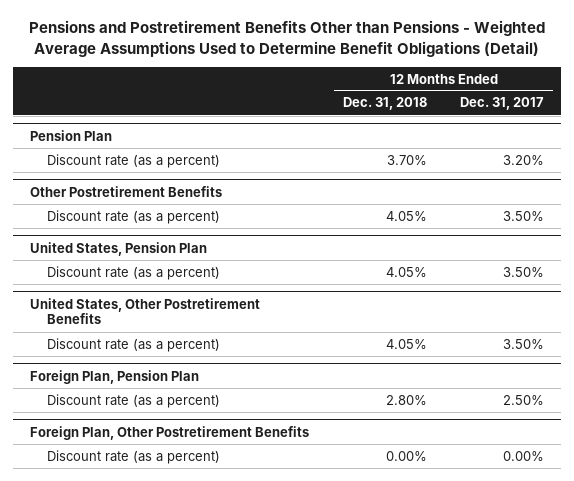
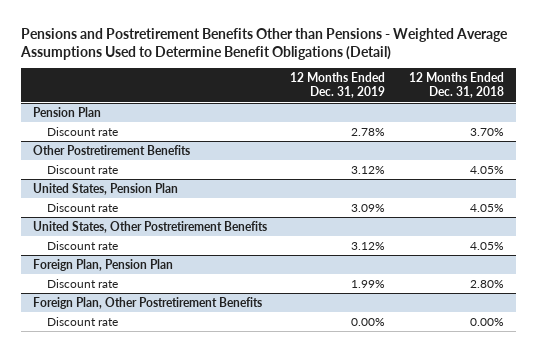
- | 12 Months Ended Dec. 31, 2018 | 12 Months Ended Dec. 31, 2017
+ | 12 Months Ended Dec. 31, 2019 | 12 Months Ended Dec. 31, 2018
@ Pension Plan
- Discount rate (as a percent) | 3.70% | 3.20%
+ Discount rate | 2.78% | 3.70%
@ Other Postretirement Benefits
- Discount rate (as a percent) | 4.05% | 3.50%
+ Discount rate | 3.12% | 4.05%
@ United States, Pension Plan
- Discount rate (as a percent) | 4.05% | 3.50%
+ Discount rate | 3.09% | 4.05%
@ United States, Other Postretirement Benefits
- Discount rate (as a percent) | 4.05% | 3.50%
+ Discount rate | 3.12% | 4.05%
@ Foreign Plan, Pension Plan
- Discount rate (as a percent) | 2.80% | 2.50%
+ Discount rate | 1.99% | 2.80%
@ Foreign Plan, Other Postretirement Benefits
- Discount rate (as a percent) | 0.00% | 0.00%
+ Discount rate | 0.00% | 0.00%

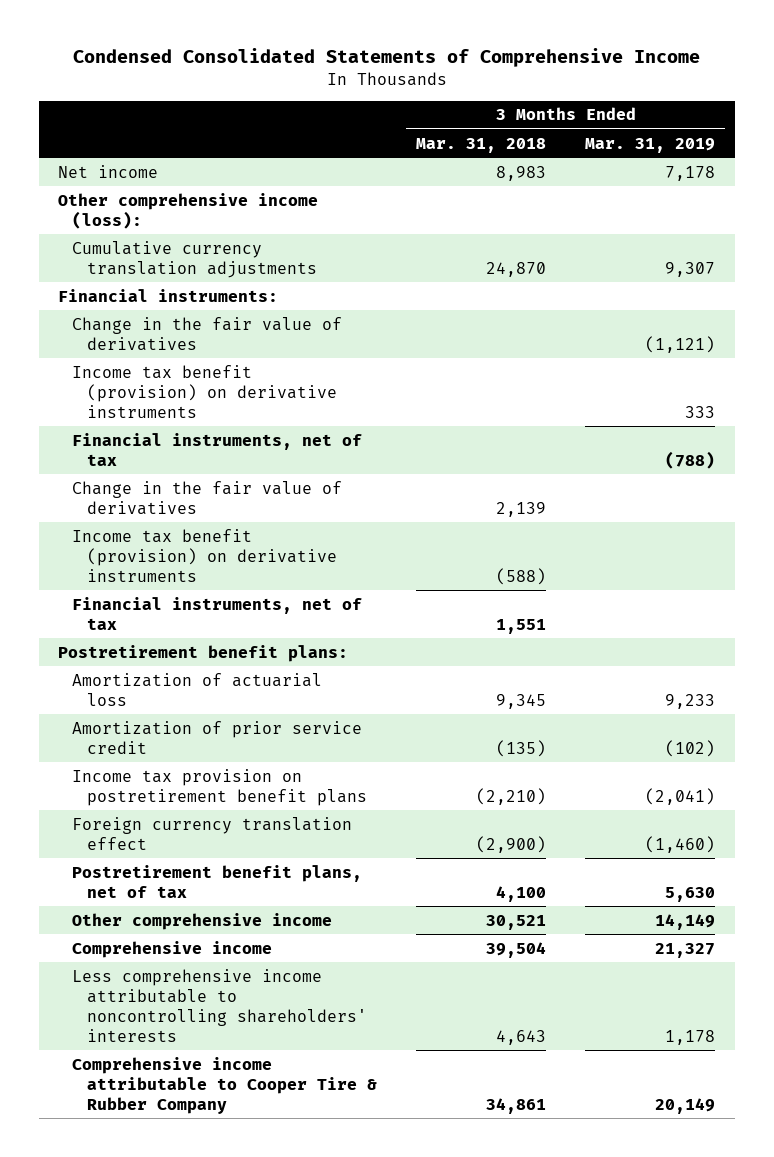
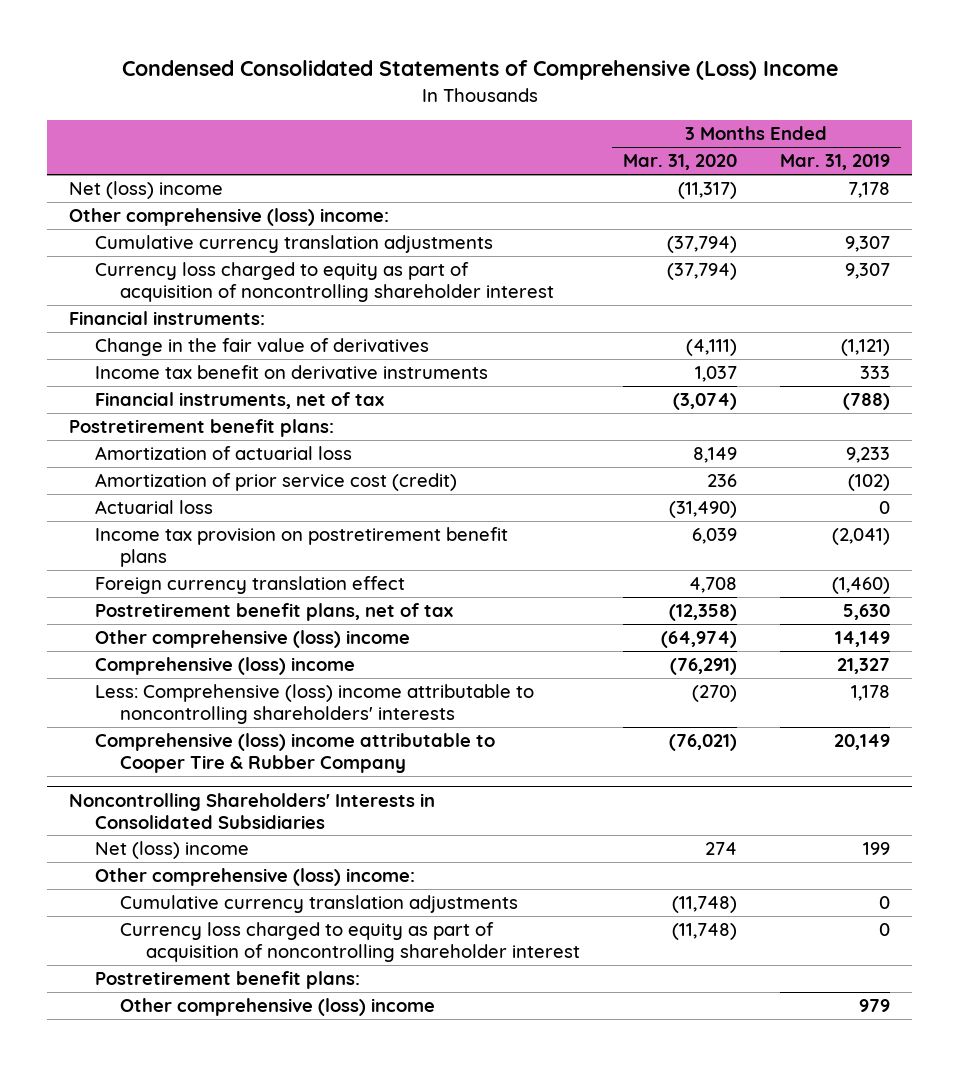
- Condensed Consolidated Statements of Comprehensive Income
+ Condensed Consolidated Statements of Comprehensive (Loss) Income
- | 3 Months Ended Mar. 31, 2018 | 3 Months Ended Mar. 31, 2019
+ | 3 Months Ended Mar. 31, 2020 | 3 Months Ended Mar. 31, 2019
- Net income | 8,983 | 7,178
- Other comprehensive income (loss):
+ Net (loss) income | (11,317) | 7,178
+ Other comprehensive (loss) income:
+ Currency loss charged to equity as part of acquisition of noncontrolling shareholder interest | (37,794) | 9,307
- Income tax benefit (provision) on derivative instruments | | 333
+ Income tax benefit on derivative instruments | 1,037 | 333
- Change in the fair value of derivatives | 2,139 |
- Income tax benefit (provision) on derivative instruments | (588) |
- Financial instruments, net of tax | 1,551 |
- Amortization of prior service credit | (135) | (102)
+ Amortization of prior service cost (credit) | 236 | (102)
+ Actuarial loss | (31,490) | 0
- Other comprehensive income | 30,521 | 14,149
- Comprehensive income | 39,504 | 21,327
- Less comprehensive income attributable to noncontrolling shareholders' interests | 4,643 | 1,178
- Comprehensive income attributable to Cooper Tire & Rubber Company | 34,861 | 20,149
+ Other comprehensive (loss) income | (64,974) | 14,149
+ Comprehensive (loss) income | (76,291) | 21,327
+ Less: Comprehensive (loss) income attributable to noncontrolling shareholders' interests | (270) | 1,178
+ Comprehensive (loss) income attributable to Cooper Tire & Rubber Company | (76,021) | 20,149
+ Noncontrolling Shareholders' Interests in Consolidated Subsidiaries
+ Net (loss) income | 274 | 199
+ Other comprehensive (loss) income:
+ Cumulative currency translation adjustments | (11,748) | 0
+ Currency loss charged to equity as part of acquisition of noncontrolling shareholder interest | (11,748) | 0
+ Postretirement benefit plans:
+ Other comprehensive (loss) income | | 979

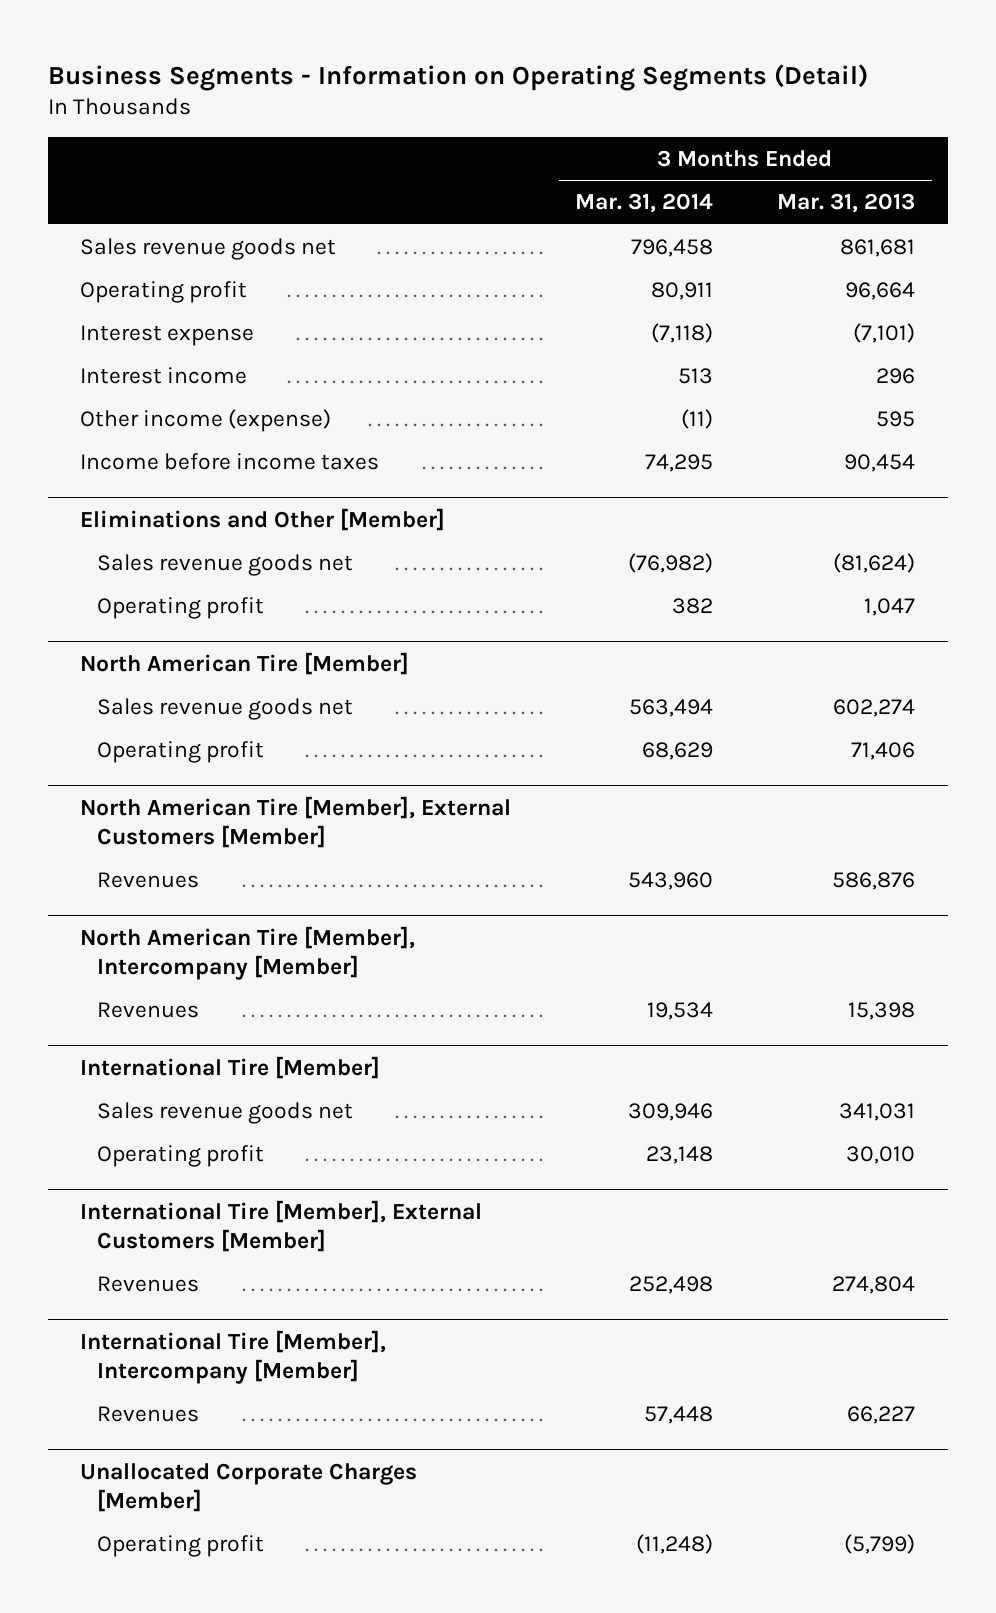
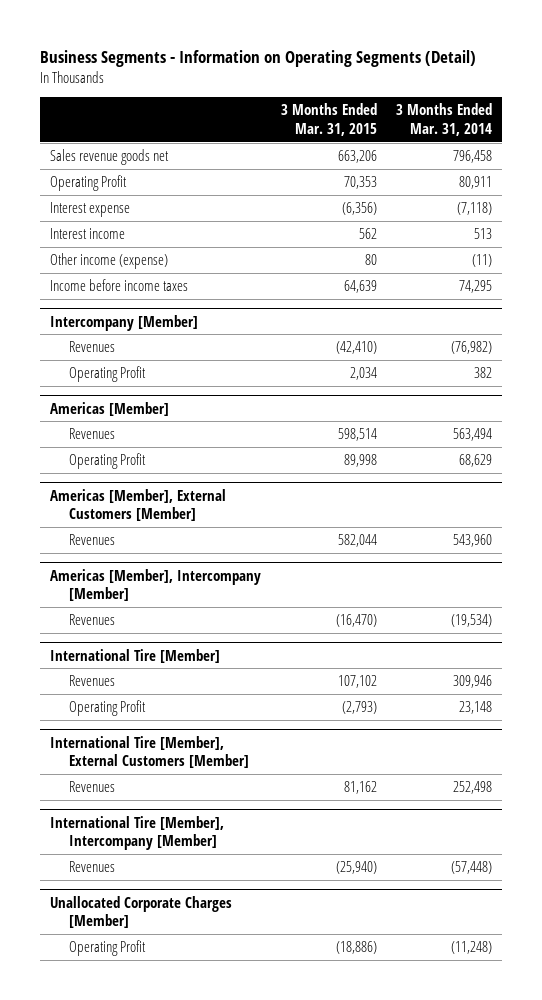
- | 3 Months Ended Mar. 31, 2014 | 3 Months Ended Mar. 31, 2013
+ | 3 Months Ended Mar. 31, 2015 | 3 Months Ended Mar. 31, 2014
- Operating profit | 80,911 | 96,664
+ Operating Profit | 70,353 | 80,911
- Eliminations and Other [Member]
- Sales revenue goods net | (76,982) | (81,624)
- Operating profit | 382 | 1,047
- North American Tire [Member]
- Sales revenue goods net | 563,494 | 602,274
- Operating profit | 68,629 | 71,406
- North American Tire [Member], External Customers [Member]
+ Intercompany [Member]
+ Revenues | (42,410) | (76,982)
+ Operating Profit | 2,034 | 382
+ Americas [Member]
+ Revenues | 598,514 | 563,494
+ Operating Profit | 89,998 | 68,629
+ Americas [Member], External Customers [Member]
- North American Tire [Member], Intercompany [Member]
- Revenues | 19,534 | 15,398
+ Americas [Member], Intercompany [Member]
+ Revenues | (16,470) | (19,534)
@ International Tire [Member]
- Sales revenue goods net | 309,946 | 341,031
- Operating profit | 23,148 | 30,010
+ Revenues | 107,102 | 309,946
+ Operating Profit | (2,793) | 23,148
@ International Tire [Member], Intercompany [Member]
- Revenues | 57,448 | 66,227
+ Revenues | (25,940) | (57,448)
@ Unallocated Corporate Charges [Member]
- Operating profit | (11,248) | (5,799)
+ Operating Profit | (18,886) | (11,248)

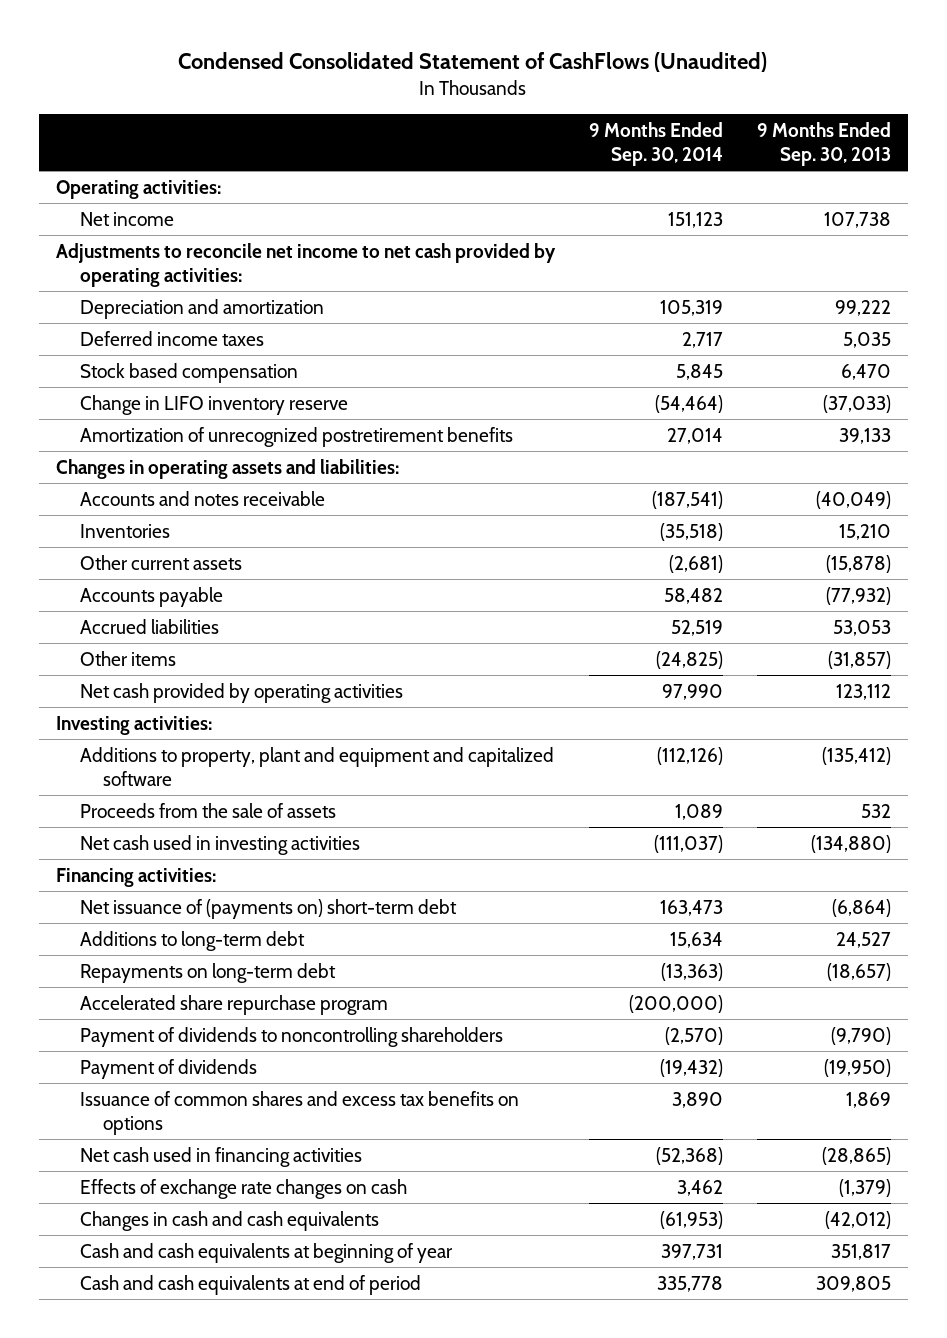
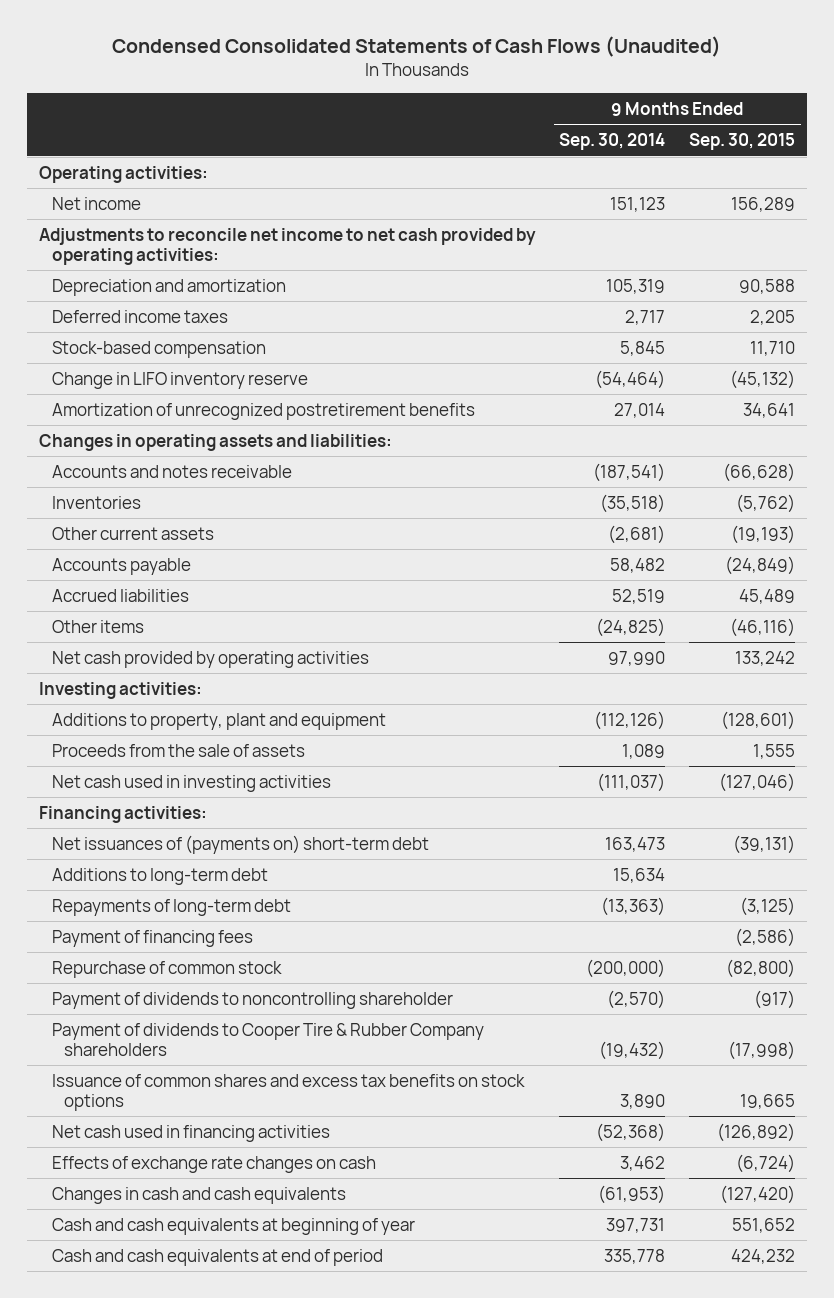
- Condensed Consolidated Statement of CashFlows (Unaudited)
+ Condensed Consolidated Statements of Cash Flows (Unaudited)
- | 9 Months Ended Sep. 30, 2014 | 9 Months Ended Sep. 30, 2013
+ | 9 Months Ended Sep. 30, 2014 | 9 Months Ended Sep. 30, 2015
- Stock based compensation | 5,845 | 6,470
+ Stock-based compensation | 5,845 | 11,710
- Additions to property, plant and equipment and capitalized software | (112,126) | (135,412)
+ Additions to property, plant and equipment | (112,126) | (128,601)
- Net issuance of (payments on) short-term debt | 163,473 | (6,864)
+ Net issuances of (payments on) short-term debt | 163,473 | (39,131)
- Repayments on long-term debt | (13,363) | (18,657)
- Accelerated share repurchase program | (200,000) |
- Payment of dividends to noncontrolling shareholders | (2,570) | (9,790)
- Payment of dividends | (19,432) | (19,950)
- Issuance of common shares and excess tax benefits on options | 3,890 | 1,869
+ Repayments of long-term debt | (13,363) | (3,125)
+ Payment of financing fees | | (2,586)
+ Repurchase of common stock | (200,000) | (82,800)
+ Payment of dividends to noncontrolling shareholder | (2,570) | (917)
+ Payment of dividends to Cooper Tire & Rubber Company shareholders | (19,432) | (17,998)
+ Issuance of common shares and excess tax benefits on stock options | 3,890 | 19,665

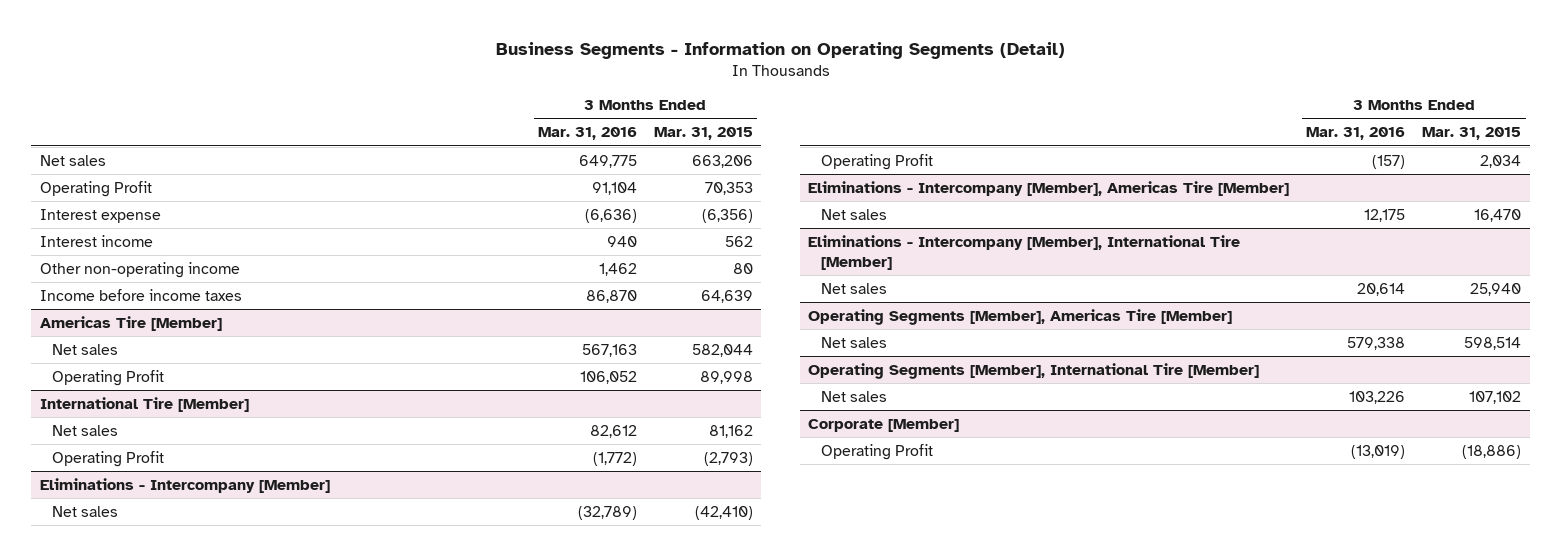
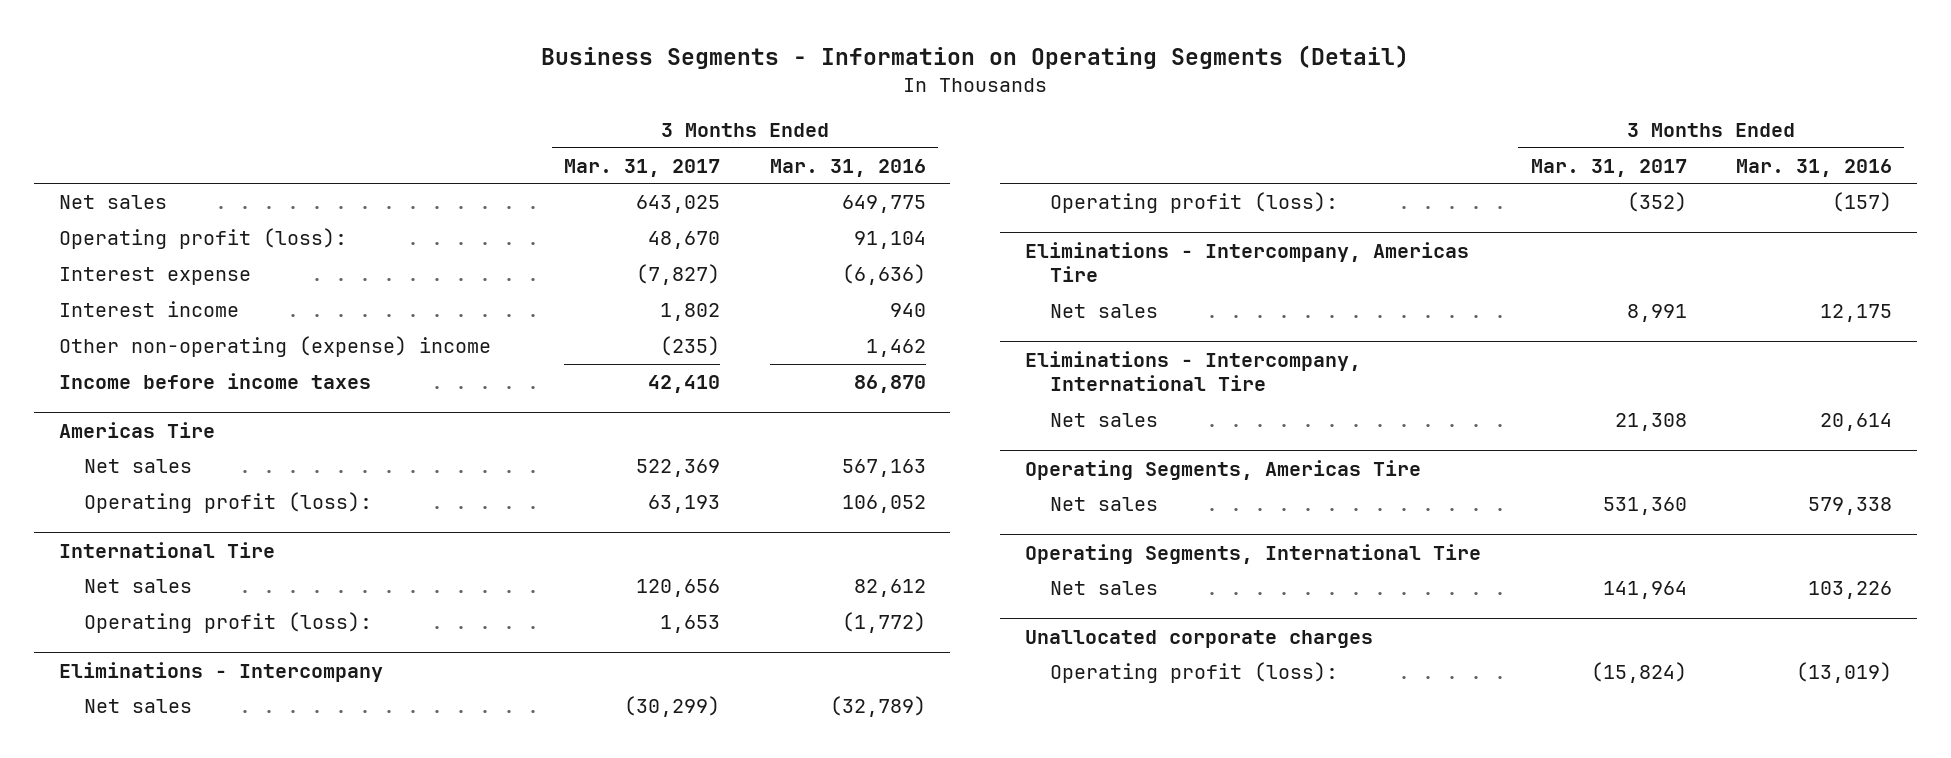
- | 3 Months Ended Mar. 31, 2016 | 3 Months Ended Mar. 31, 2015
+ | 3 Months Ended Mar. 31, 2017 | 3 Months Ended Mar. 31, 2016
- Operating Profit | 91,104 | 70,353
+ Operating profit (loss): | 48,670 | 91,104
- Other non-operating income | 1,462 | 80
+ Other non-operating (expense) income | (235) | 1,462
- Americas Tire [Member]
+ Americas Tire
- Operating Profit | 106,052 | 89,998
- International Tire [Member]
+ Operating profit (loss): | 63,193 | 106,052
+ International Tire
- Operating Profit | (1,772) | (2,793)
- Eliminations - Intercompany [Member]
+ Operating profit (loss): | 1,653 | (1,772)
+ Eliminations - Intercompany
- Operating Profit | (157) | 2,034
- Eliminations - Intercompany [Member], Americas Tire [Member]
+ Operating profit (loss): | (352) | (157)
+ Eliminations - Intercompany, Americas Tire
- Eliminations - Intercompany [Member], International Tire [Member]
+ Eliminations - Intercompany, International Tire
- Operating Segments [Member], Americas Tire [Member]
+ Operating Segments, Americas Tire
- Operating Segments [Member], International Tire [Member]
+ Operating Segments, International Tire
- Corporate [Member]
- Operating Profit | (13,019) | (18,886)
+ Unallocated corporate charges
+ Operating profit (loss): | (15,824) | (13,019)

